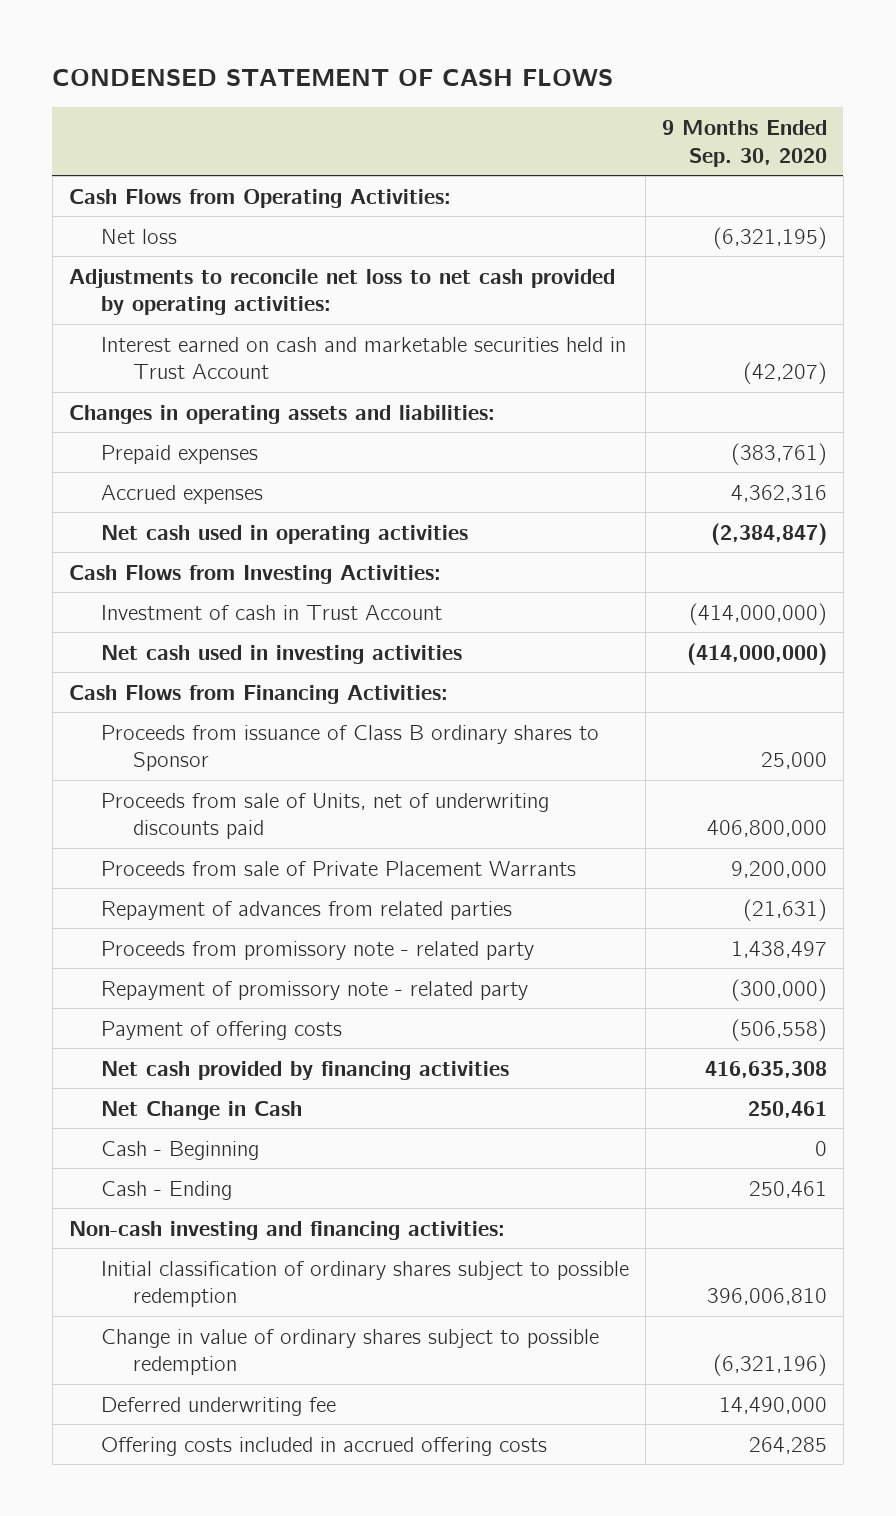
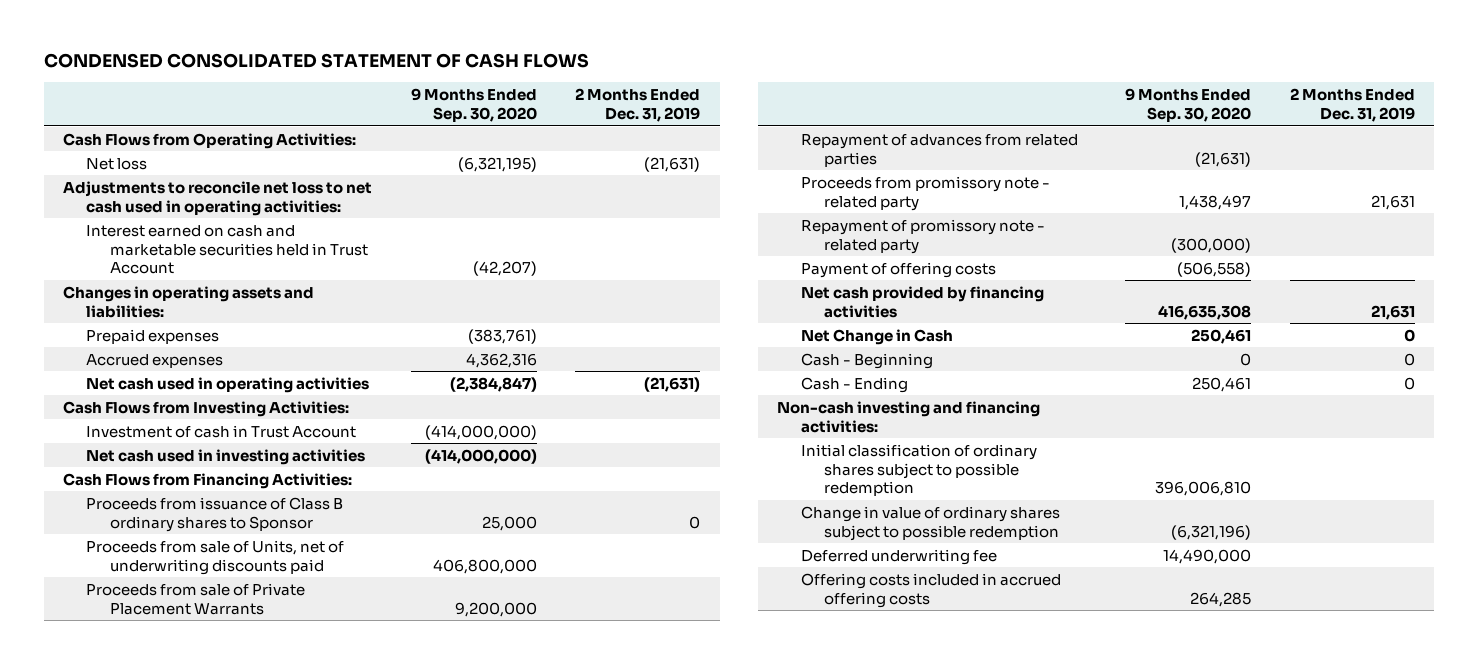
- CONDENSED STATEMENT OF CASH FLOWS
+ CONDENSED CONSOLIDATED STATEMENT OF CASH FLOWS
- | 9 Months Ended Sep. 30, 2020
+ | 9 Months Ended Sep. 30, 2020 | 2 Months Ended Dec. 31, 2019
- Adjustments to reconcile net loss to net cash provided by operating activities:
+ Adjustments to reconcile net loss to net cash used in operating activities:

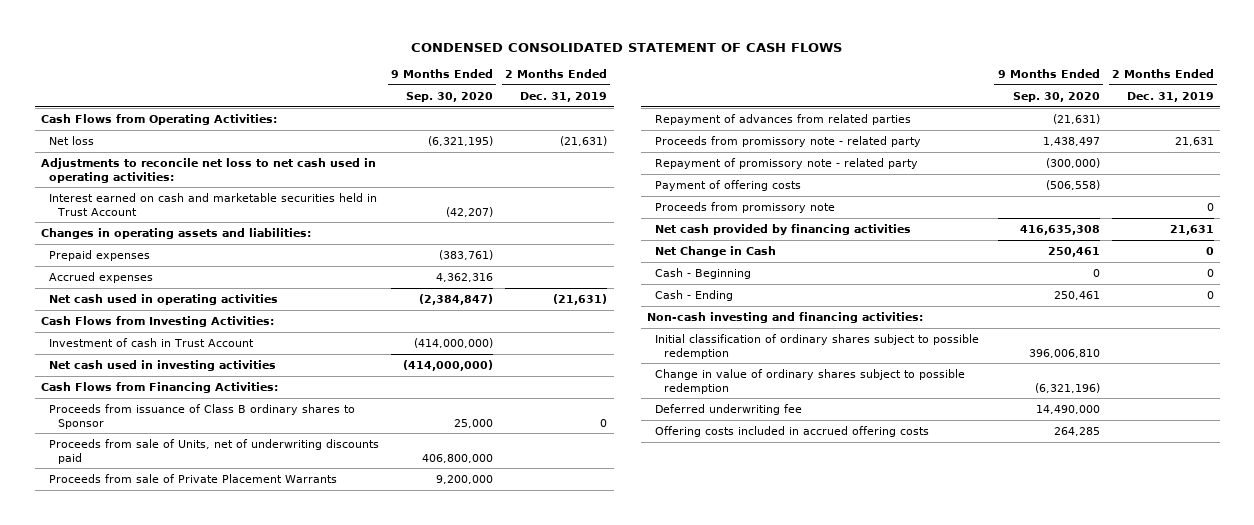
+ Proceeds from promissory note | | 0

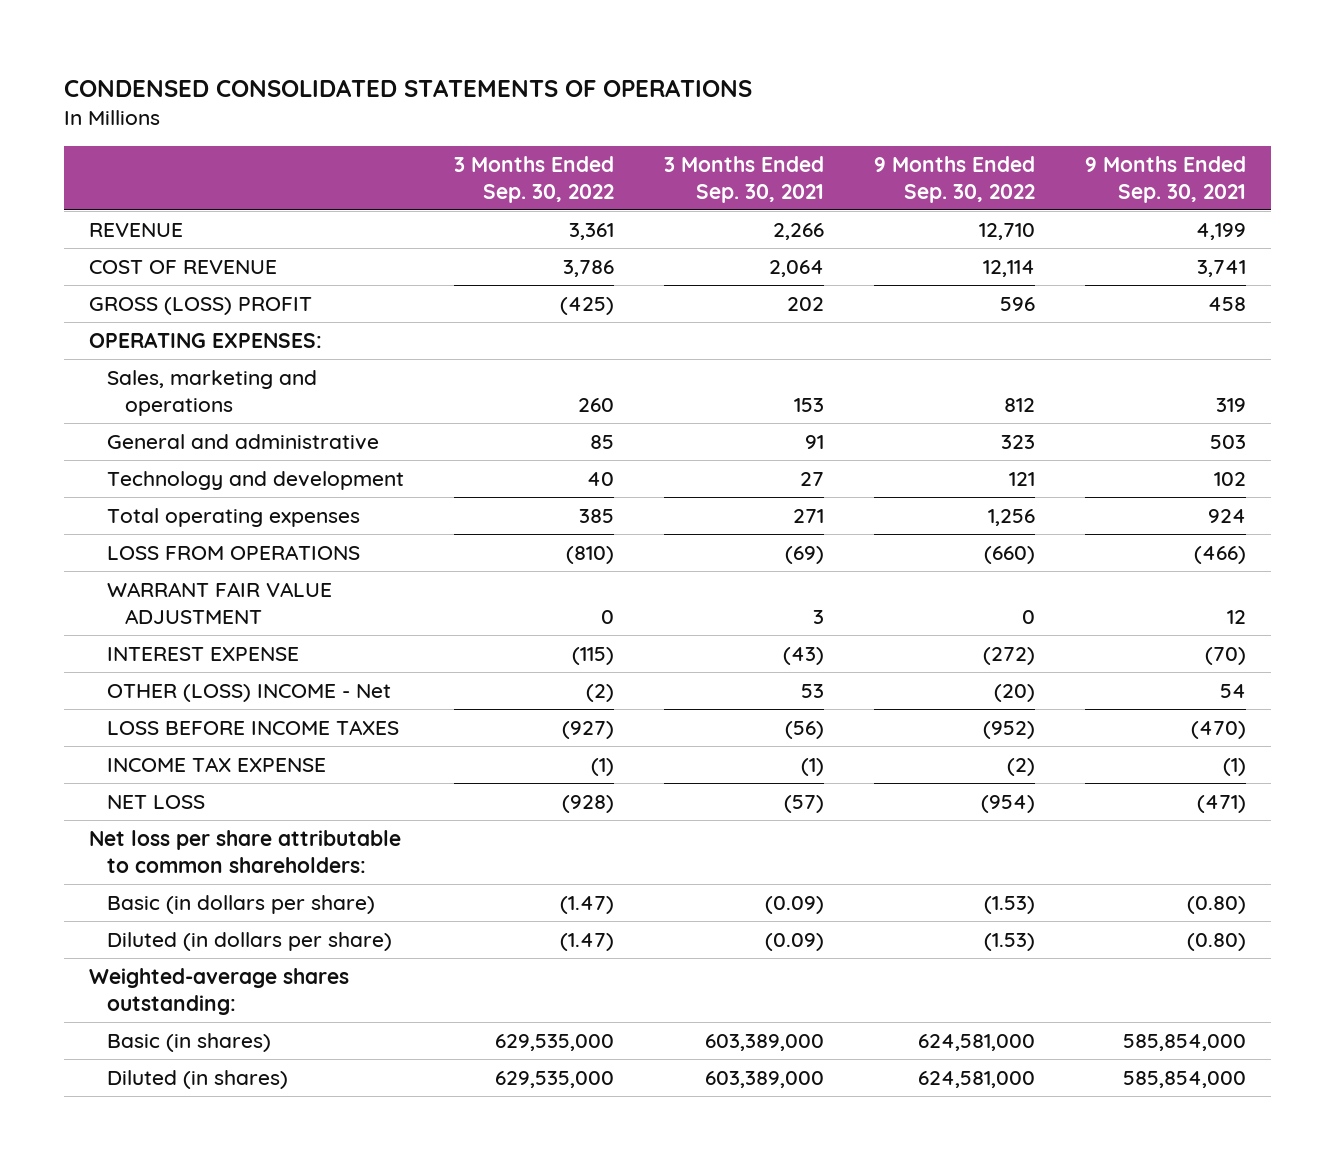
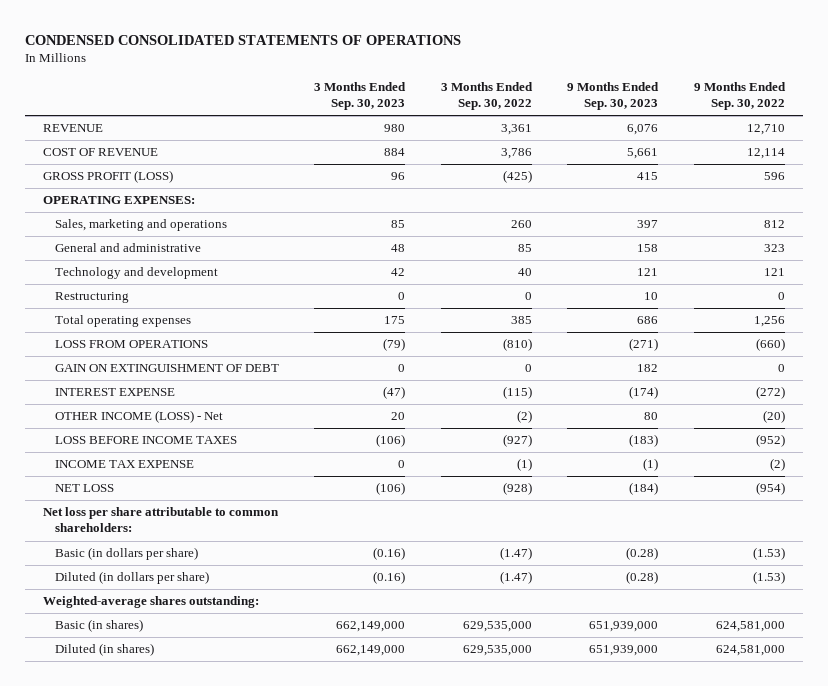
- | 3 Months Ended Sep. 30, 2022 | 3 Months Ended Sep. 30, 2021 | 9 Months Ended Sep. 30, 2022 | 9 Months Ended Sep. 30, 2021
+ | 3 Months Ended Sep. 30, 2023 | 3 Months Ended Sep. 30, 2022 | 9 Months Ended Sep. 30, 2023 | 9 Months Ended Sep. 30, 2022
- GROSS (LOSS) PROFIT | (425) | 202 | 596 | 458
+ GROSS PROFIT (LOSS) | 96 | (425) | 415 | 596
+ Restructuring | 0 | 0 | 10 | 0
- WARRANT FAIR VALUE ADJUSTMENT | 0 | 3 | 0 | 12
+ GAIN ON EXTINGUISHMENT OF DEBT | 0 | 0 | 182 | 0
- OTHER (LOSS) INCOME - Net | (2) | 53 | (20) | 54
+ OTHER INCOME (LOSS) - Net | 20 | (2) | 80 | (20)

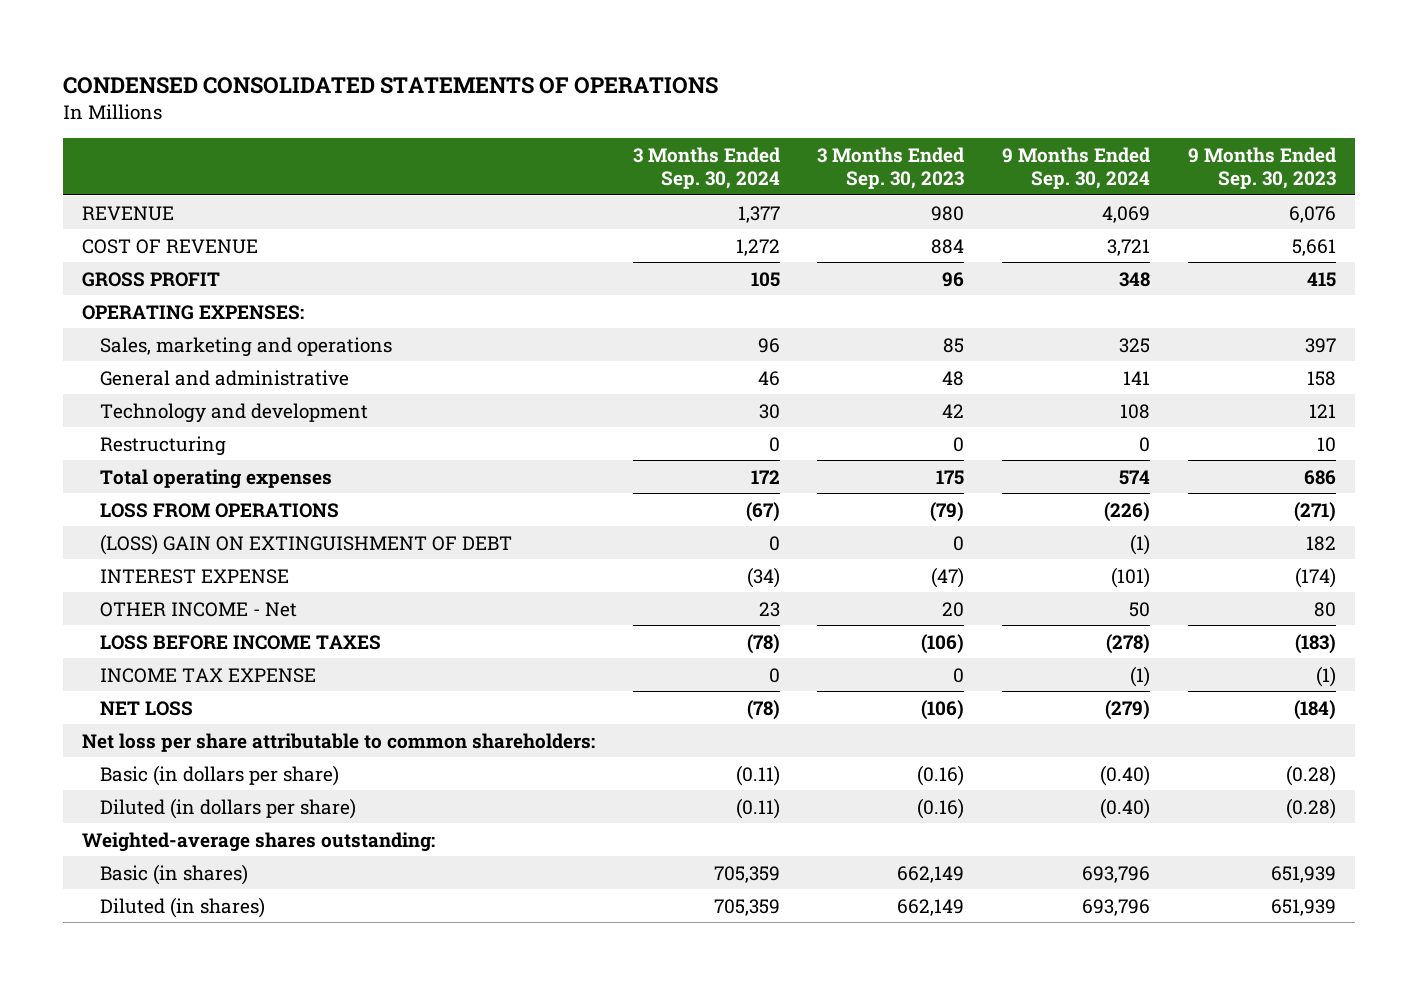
- | 3 Months Ended Sep. 30, 2023 | 3 Months Ended Sep. 30, 2022 | 9 Months Ended Sep. 30, 2023 | 9 Months Ended Sep. 30, 2022
+ | 3 Months Ended Sep. 30, 2024 | 3 Months Ended Sep. 30, 2023 | 9 Months Ended Sep. 30, 2024 | 9 Months Ended Sep. 30, 2023
- GROSS PROFIT (LOSS) | 96 | (425) | 415 | 596
+ GROSS PROFIT | 105 | 96 | 348 | 415
- GAIN ON EXTINGUISHMENT OF DEBT | 0 | 0 | 182 | 0
+ (LOSS) GAIN ON EXTINGUISHMENT OF DEBT | 0 | 0 | (1) | 182
- OTHER INCOME (LOSS) - Net | 20 | (2) | 80 | (20)
+ OTHER INCOME - Net | 23 | 20 | 50 | 80
- Basic (in shares) | 662,149,000 | 629,535,000 | 651,939,000 | 624,581,000
- Diluted (in shares) | 662,149,000 | 629,535,000 | 651,939,000 | 624,581,000
+ Basic (in shares) | 705,359 | 662,149 | 693,796 | 651,939
+ Diluted (in shares) | 705,359 | 662,149 | 693,796 | 651,939

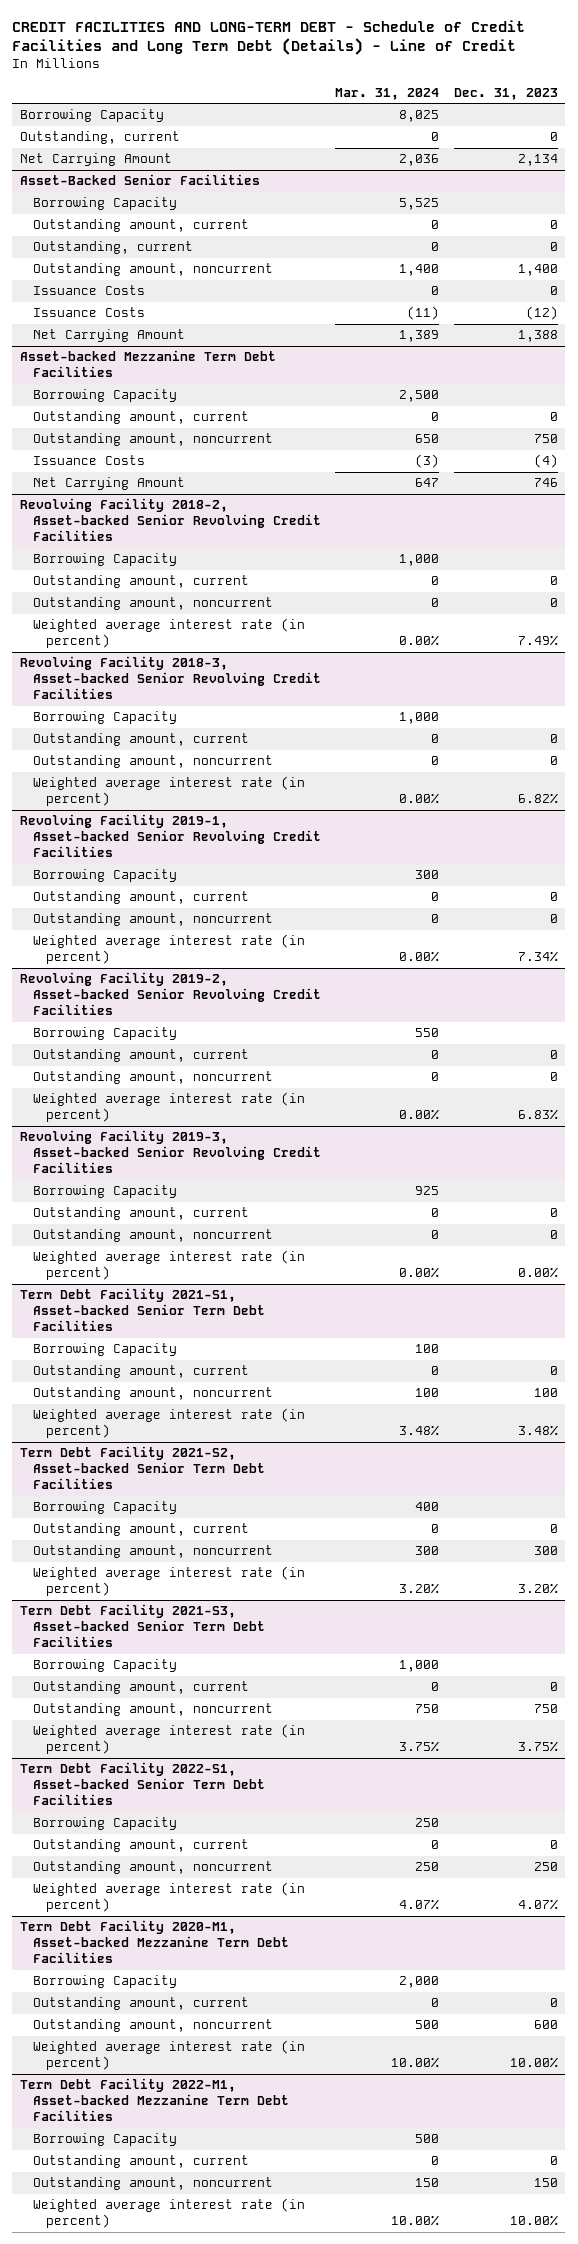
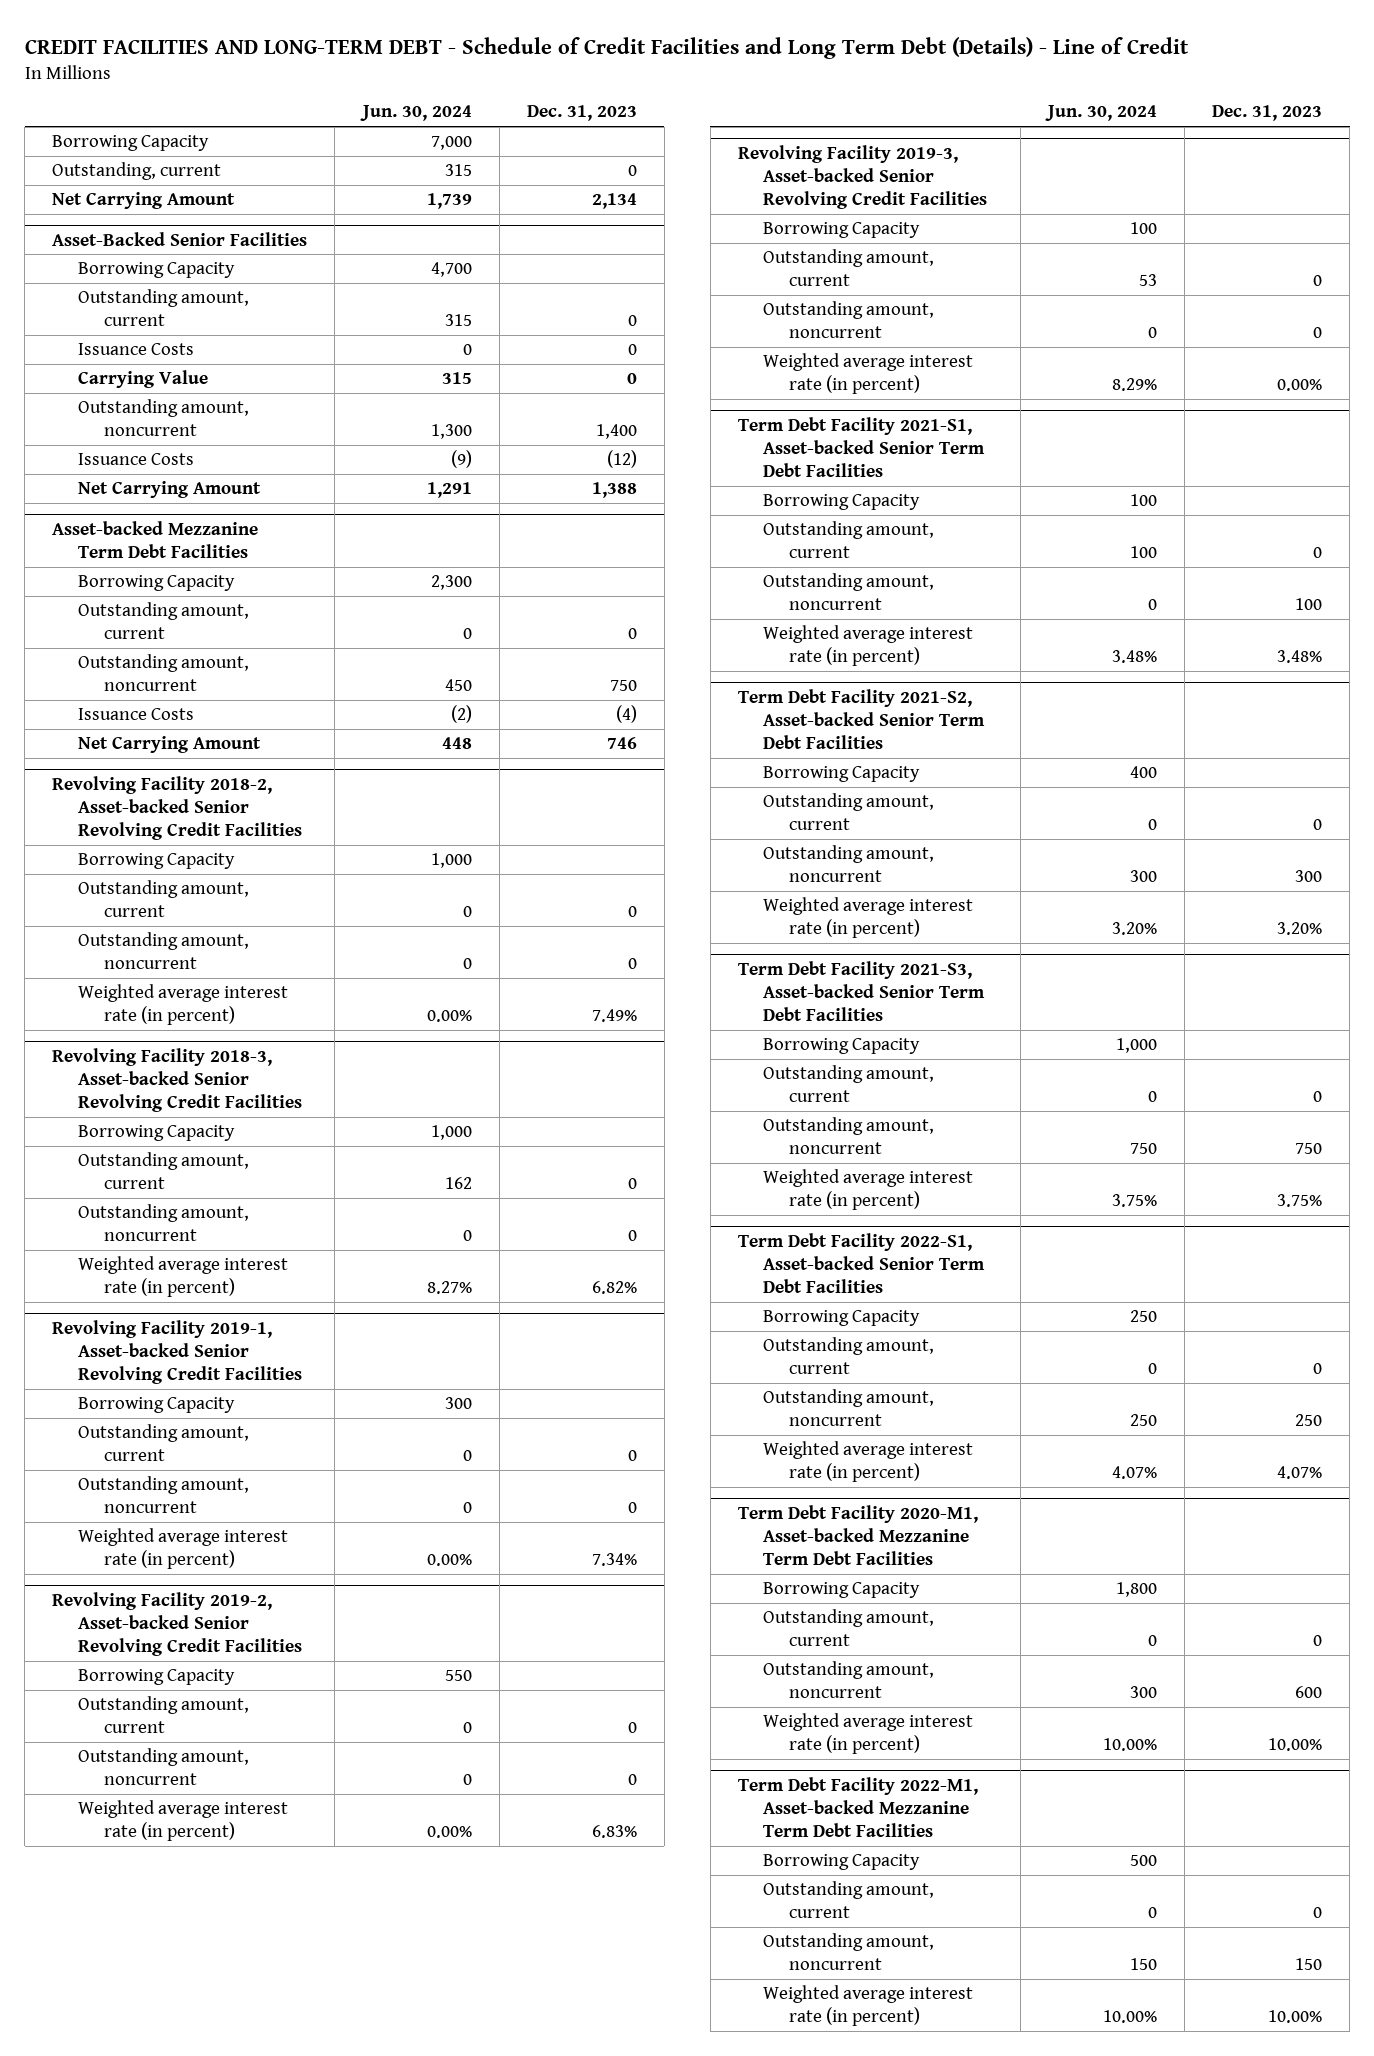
- | Mar. 31, 2024 | Dec. 31, 2023
+ | Jun. 30, 2024 | Dec. 31, 2023
@ Asset-Backed Senior Facilities
- Outstanding, current | 0 | 0
+ Carrying Value | 315 | 0
moved down: Outstanding amount, noncurrent | 1,300 | 1,400

